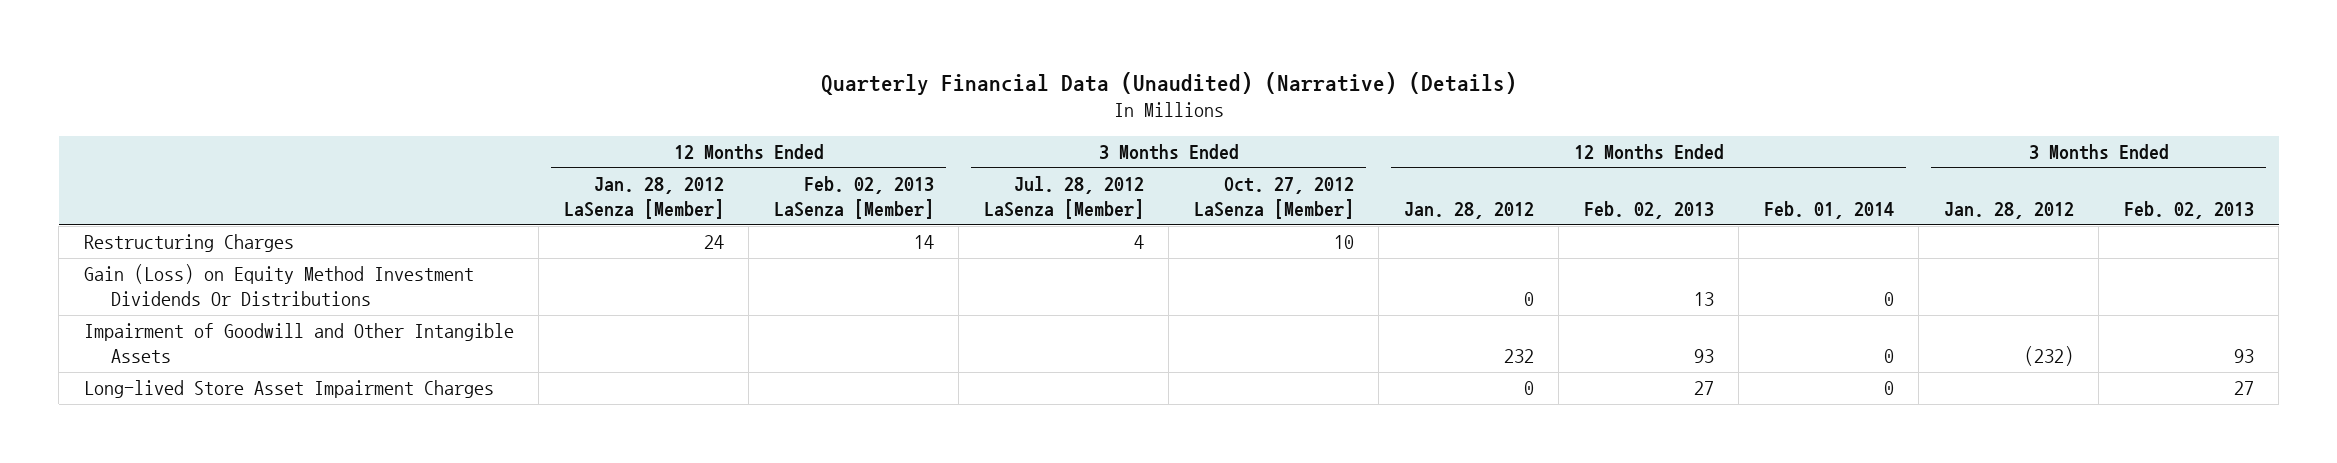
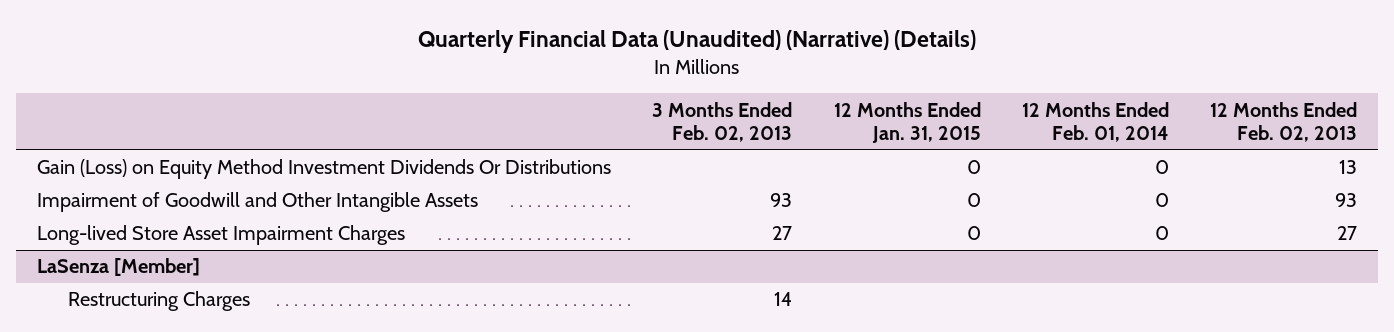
- | 12 Months Ended Jan. 28, 2012 LaSenza [Member] | 12 Months Ended Feb. 02, 2013 LaSenza [Member] | 3 Months Ended Jul. 28, 2012 LaSenza [Member] | 3 Months Ended Oct. 27, 2012 LaSenza [Member] | 12 Months Ended Jan. 28, 2012 | 12 Months Ended Feb. 02, 2013 | 12 Months Ended Feb. 01, 2014 | 3 Months Ended Jan. 28, 2012 | 3 Months Ended Feb. 02, 2013
+ | 3 Months Ended Feb. 02, 2013 | 12 Months Ended Jan. 31, 2015 | 12 Months Ended Feb. 01, 2014 | 12 Months Ended Feb. 02, 2013
- Restructuring Charges | 24 | 14 | 4 | 10 | | | | |
+ LaSenza [Member]
+ Restructuring Charges | 14 | | |

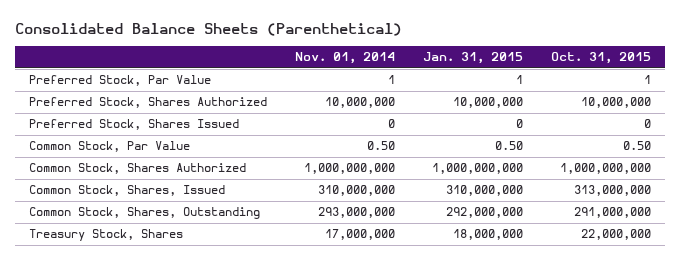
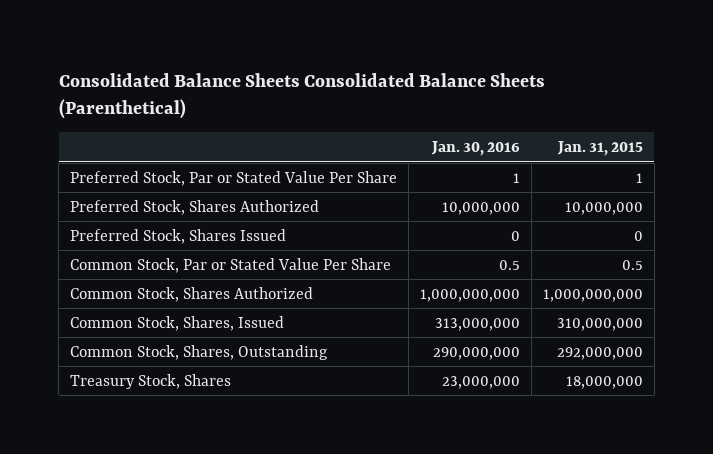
- Consolidated Balance Sheets (Parenthetical)
+ Consolidated Balance Sheets Consolidated Balance Sheets (Parenthetical)
- | Nov. 01, 2014 | Jan. 31, 2015 | Oct. 31, 2015
+ | Jan. 30, 2016 | Jan. 31, 2015
- Preferred Stock, Par Value | 1 | 1 | 1
+ Preferred Stock, Par or Stated Value Per Share | 1 | 1
- Common Stock, Par Value | 0.50 | 0.50 | 0.50
+ Common Stock, Par or Stated Value Per Share | 0.5 | 0.5

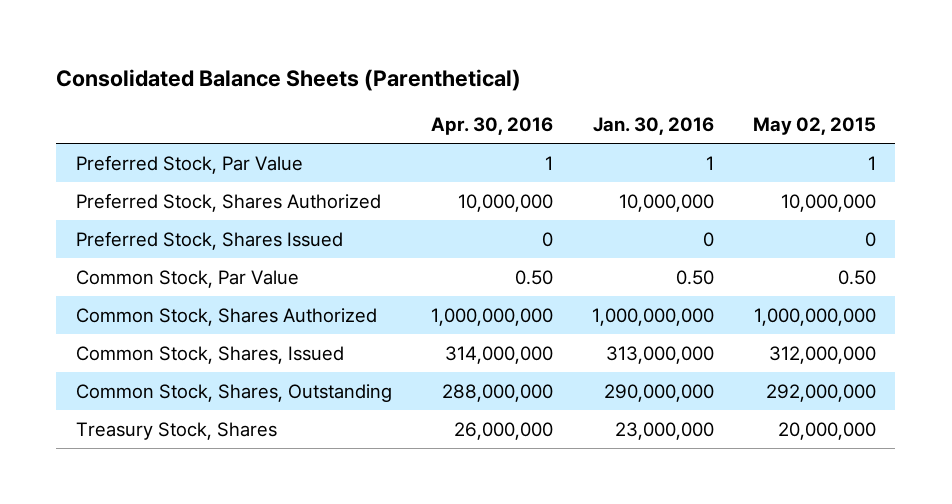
- Consolidated Balance Sheets Consolidated Balance Sheets (Parenthetical)
+ Consolidated Balance Sheets (Parenthetical)
- | Jan. 30, 2016 | Jan. 31, 2015
+ | Apr. 30, 2016 | Jan. 30, 2016 | May 02, 2015
- Preferred Stock, Par or Stated Value Per Share | 1 | 1
+ Preferred Stock, Par Value | 1 | 1 | 1
- Common Stock, Par or Stated Value Per Share | 0.5 | 0.5
+ Common Stock, Par Value | 0.50 | 0.50 | 0.50

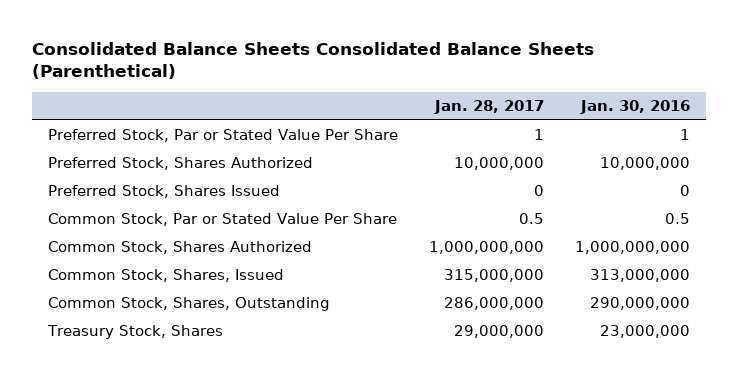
- Consolidated Balance Sheets (Parenthetical)
+ Consolidated Balance Sheets Consolidated Balance Sheets (Parenthetical)
- | Apr. 30, 2016 | Jan. 30, 2016 | May 02, 2015
+ | Jan. 28, 2017 | Jan. 30, 2016
- Preferred Stock, Par Value | 1 | 1 | 1
+ Preferred Stock, Par or Stated Value Per Share | 1 | 1
- Common Stock, Par Value | 0.50 | 0.50 | 0.50
+ Common Stock, Par or Stated Value Per Share | 0.5 | 0.5

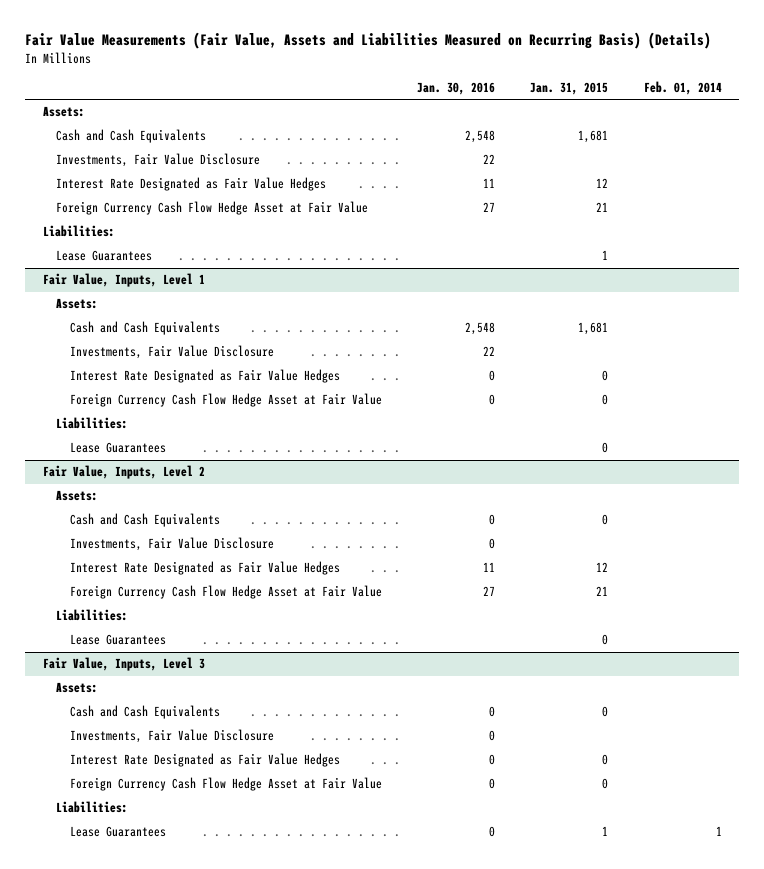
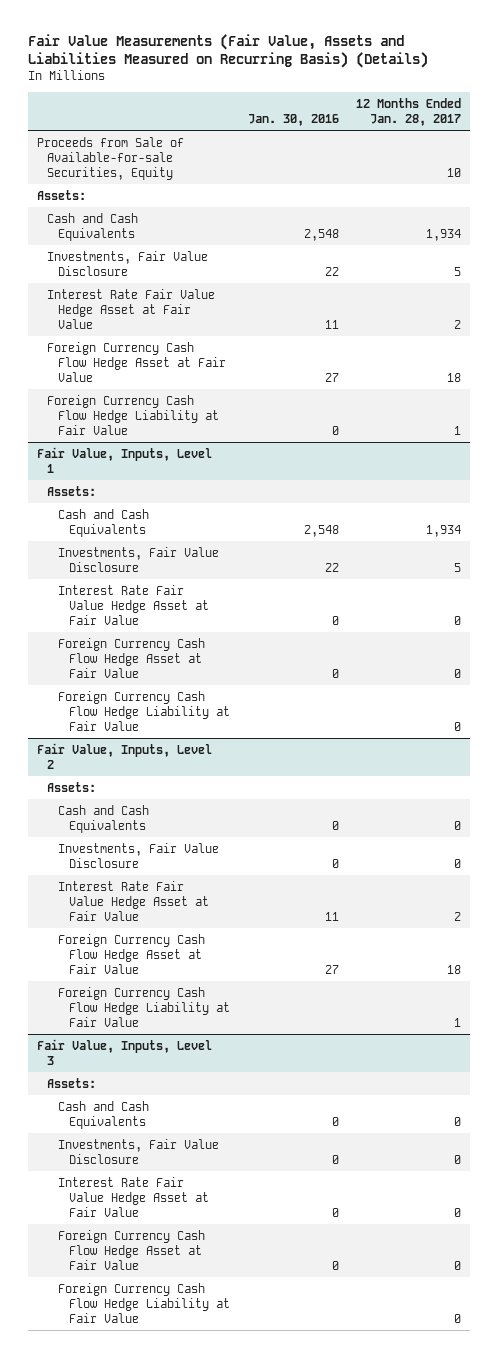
- | Jan. 30, 2016 | Jan. 31, 2015 | Feb. 01, 2014
+ | Jan. 30, 2016 | 12 Months Ended Jan. 28, 2017
+ Proceeds from Sale of Available-for-sale Securities, Equity | | 10
- Interest Rate Designated as Fair Value Hedges | 11 | 12 |
+ Interest Rate Fair Value Hedge Asset at Fair Value | 11 | 2
- Liabilities:
- Lease Guarantees | | 1 |
+ Foreign Currency Cash Flow Hedge Liability at Fair Value | 0 | 1
@ Fair Value, Inputs, Level 1
- Interest Rate Designated as Fair Value Hedges | 0 | 0 |
+ Interest Rate Fair Value Hedge Asset at Fair Value | 0 | 0
- Liabilities:
- Lease Guarantees | | 0 |
+ Foreign Currency Cash Flow Hedge Liability at Fair Value | | 0
@ Fair Value, Inputs, Level 2
- Interest Rate Designated as Fair Value Hedges | 11 | 12 |
+ Interest Rate Fair Value Hedge Asset at Fair Value | 11 | 2
- Liabilities:
- Lease Guarantees | | 0 |
+ Foreign Currency Cash Flow Hedge Liability at Fair Value | | 1
@ Fair Value, Inputs, Level 3
- Interest Rate Designated as Fair Value Hedges | 0 | 0 |
+ Interest Rate Fair Value Hedge Asset at Fair Value | 0 | 0
- Liabilities:
- Lease Guarantees | 0 | 1 | 1
+ Foreign Currency Cash Flow Hedge Liability at Fair Value | | 0

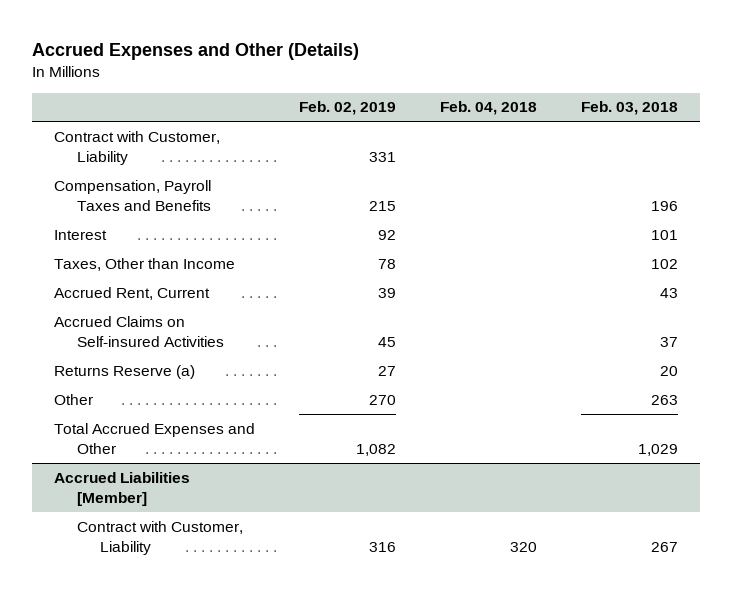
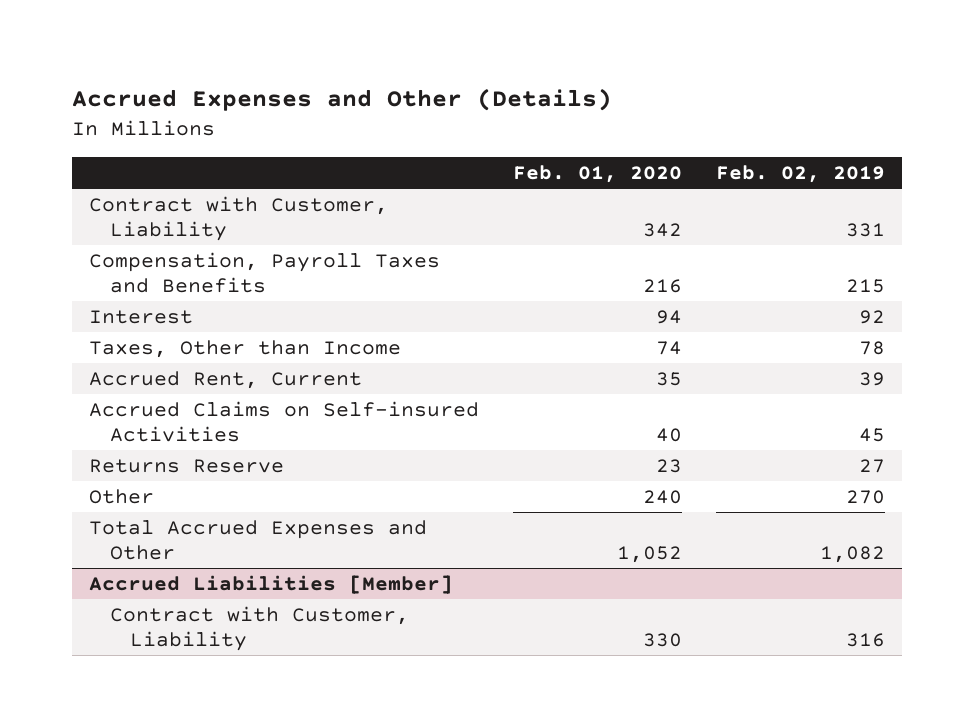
- | Feb. 02, 2019 | Feb. 04, 2018 | Feb. 03, 2018
+ | Feb. 01, 2020 | Feb. 02, 2019
- Returns Reserve (a) | 27 | | 20
+ Returns Reserve | 23 | 27

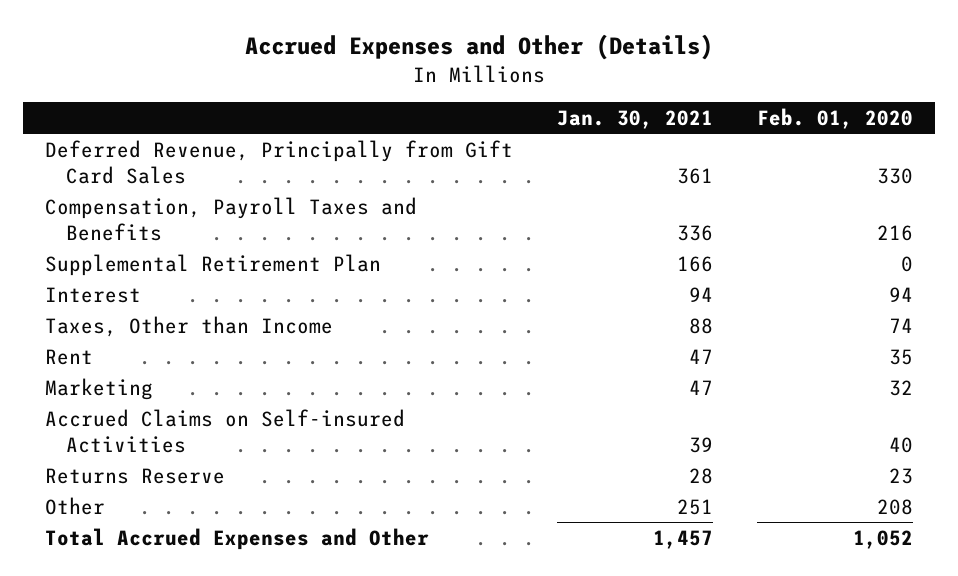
- | Feb. 01, 2020 | Feb. 02, 2019
+ | Jan. 30, 2021 | Feb. 01, 2020
- Contract with Customer, Liability | 342 | 331
+ Deferred Revenue, Principally from Gift Card Sales | 361 | 330
+ Supplemental Retirement Plan | 166 | 0
- Accrued Rent, Current | 35 | 39
+ Rent | 47 | 35
+ Marketing | 47 | 32
- Other | 240 | 270
+ Other | 251 | 208
- Accrued Liabilities [Member]
- Contract with Customer, Liability | 330 | 316

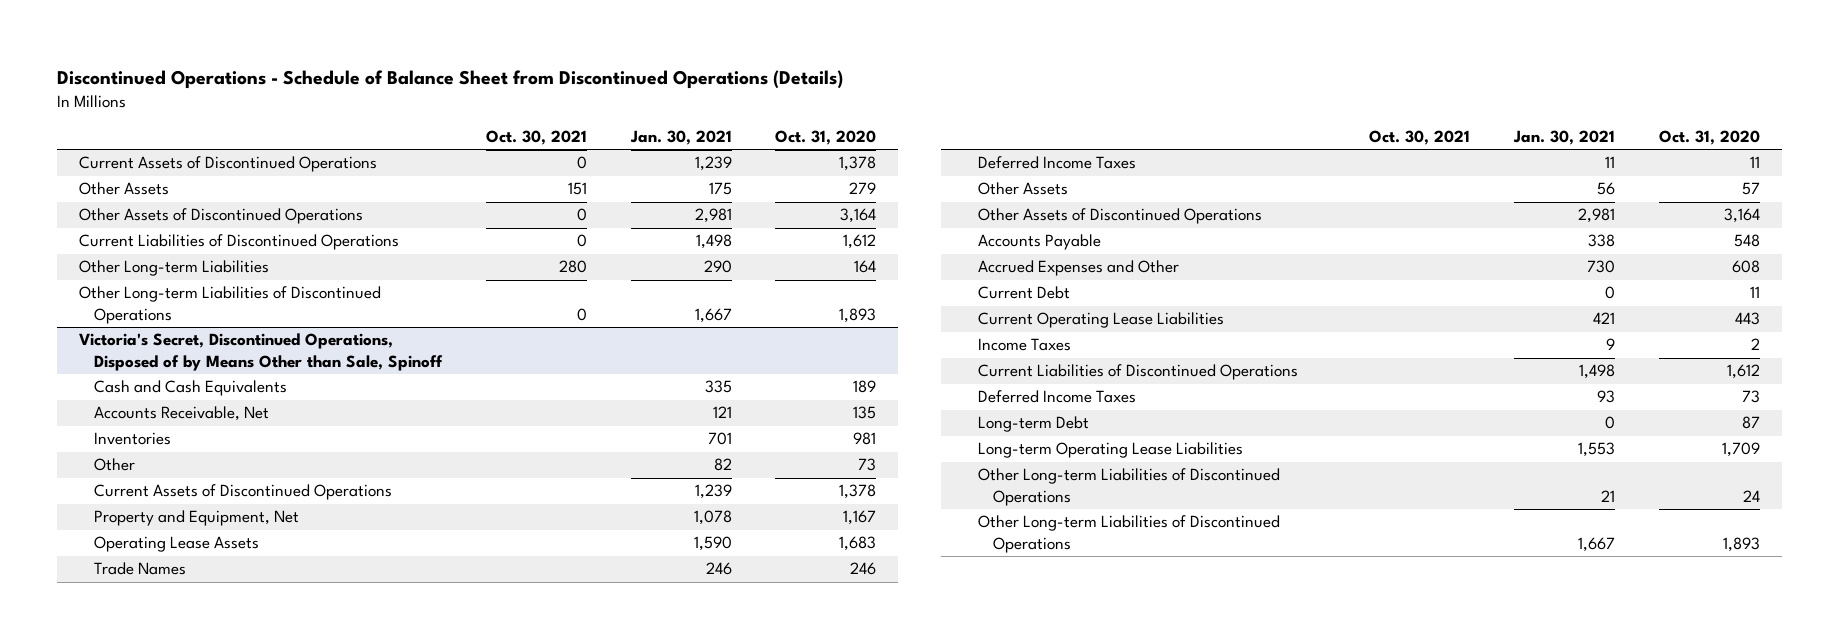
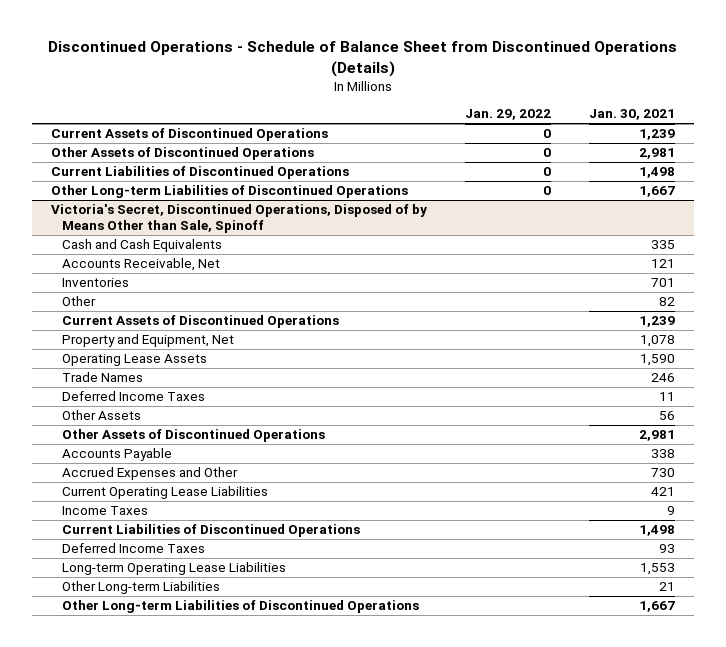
- | Oct. 30, 2021 | Jan. 30, 2021 | Oct. 31, 2020
+ | Jan. 29, 2022 | Jan. 30, 2021
- Other Assets | 151 | 175 | 279
- Other Long-term Liabilities | 280 | 290 | 164
@ Victoria's Secret, Discontinued Operations, Disposed of by Means Other than Sale, Spinoff
- Current Debt | | 0 | 11
- Long-term Debt | | 0 | 87
- Other Long-term Liabilities of Discontinued Operations | | 21 | 24
+ Other Long-term Liabilities | | 21

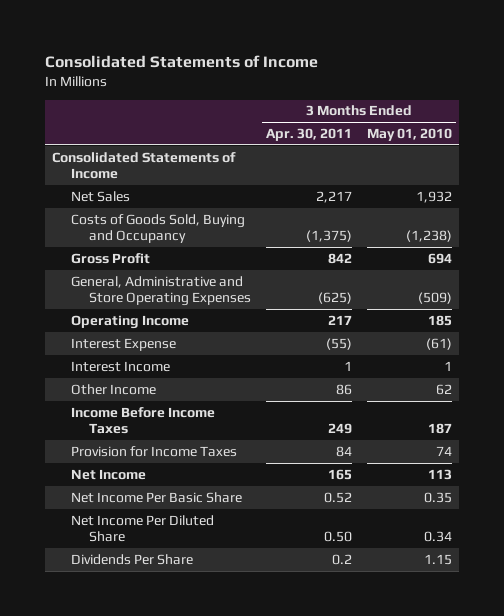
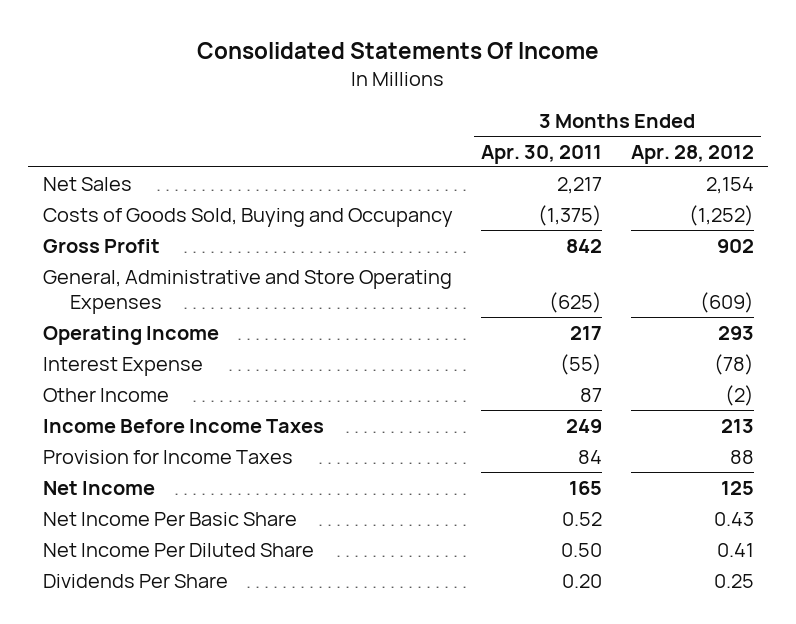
- Consolidated Statements of Income
+ Consolidated Statements Of Income
- | 3 Months Ended Apr. 30, 2011 | 3 Months Ended May 01, 2010
+ | 3 Months Ended Apr. 30, 2011 | 3 Months Ended Apr. 28, 2012
- Consolidated Statements of Income
- Interest Income | 1 | 1
- Other Income | 86 | 62
+ Other Income | 87 | (2)
- Dividends Per Share | 0.2 | 1.15
+ Dividends Per Share | 0.20 | 0.25

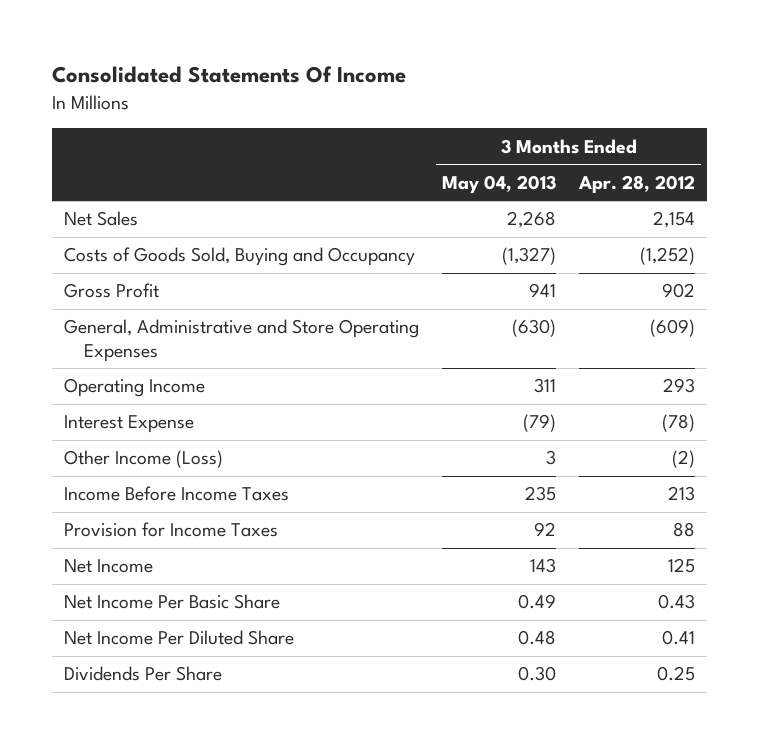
- | 3 Months Ended Apr. 30, 2011 | 3 Months Ended Apr. 28, 2012
+ | 3 Months Ended May 04, 2013 | 3 Months Ended Apr. 28, 2012
- Other Income | 87 | (2)
+ Other Income (Loss) | 3 | (2)

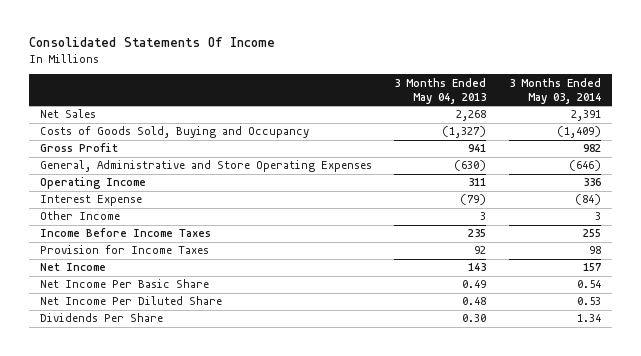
- | 3 Months Ended May 04, 2013 | 3 Months Ended Apr. 28, 2012
+ | 3 Months Ended May 04, 2013 | 3 Months Ended May 03, 2014
- Other Income (Loss) | 3 | (2)
+ Other Income | 3 | 3

